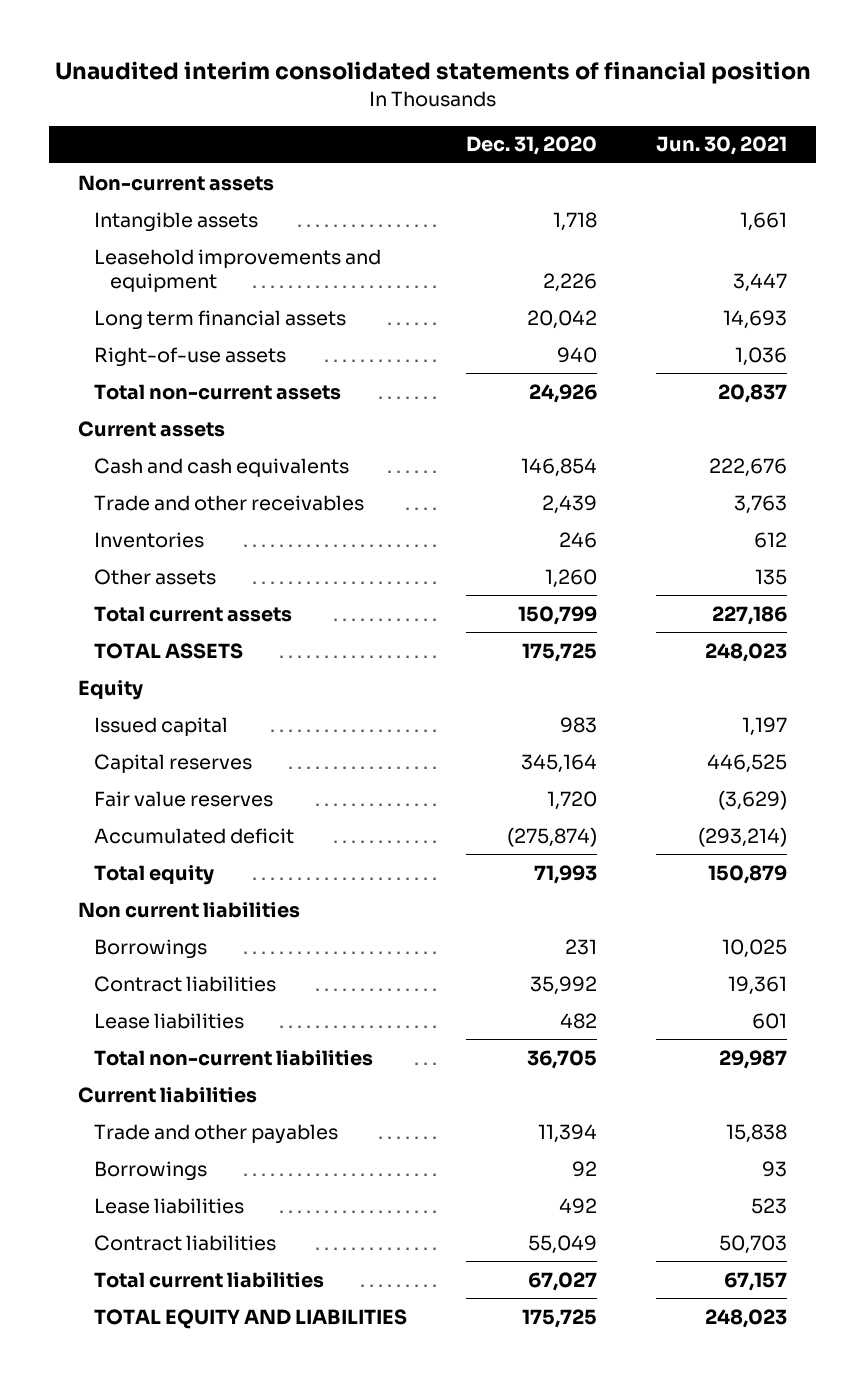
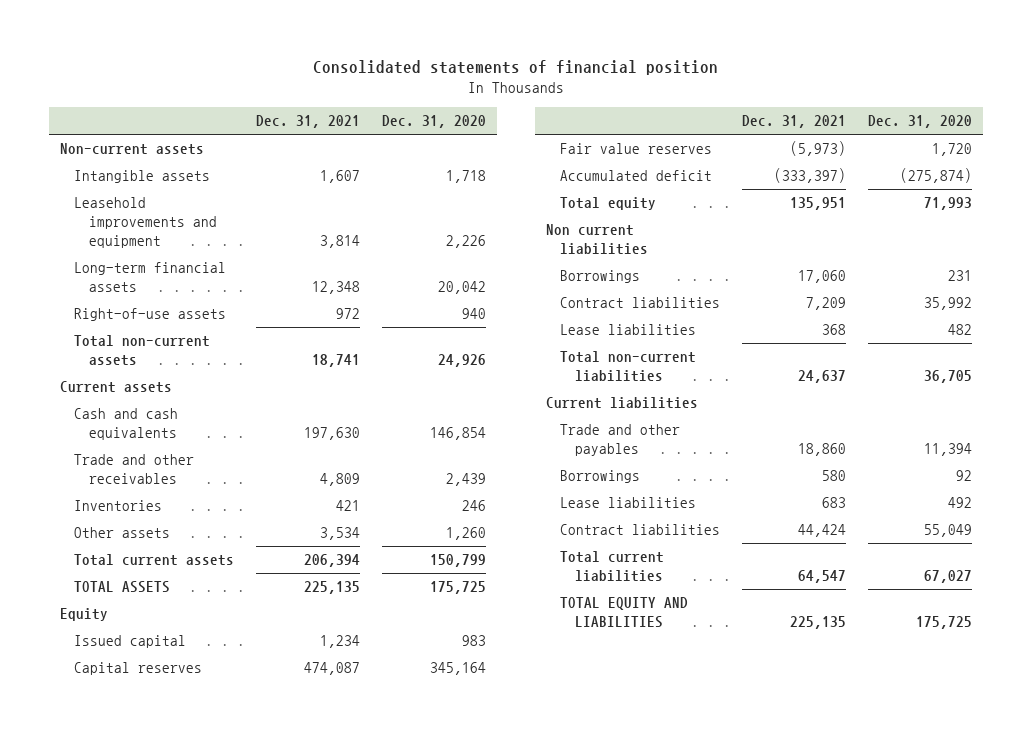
- Unaudited interim consolidated statements of financial position
+ Consolidated statements of financial position
- | Dec. 31, 2020 | Jun. 30, 2021
+ | Dec. 31, 2021 | Dec. 31, 2020
- Long term financial assets | 20,042 | 14,693
+ Long-term financial assets | 12,348 | 20,042

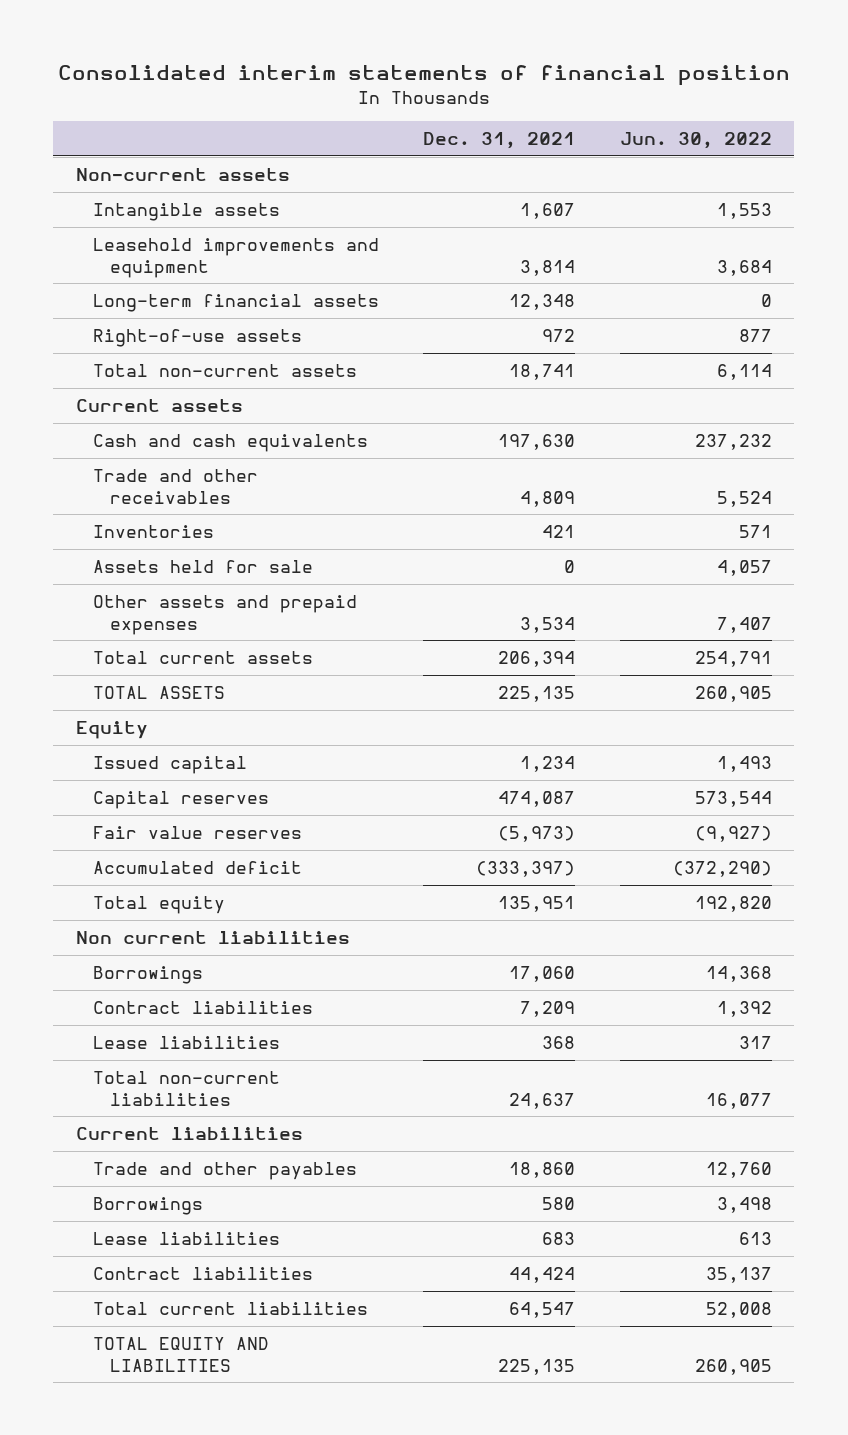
- Consolidated statements of financial position
+ Consolidated interim statements of financial position
- | Dec. 31, 2021 | Dec. 31, 2020
+ | Dec. 31, 2021 | Jun. 30, 2022
- Other assets | 3,534 | 1,260
+ Assets held for sale | 0 | 4,057
+ Other assets and prepaid expenses | 3,534 | 7,407

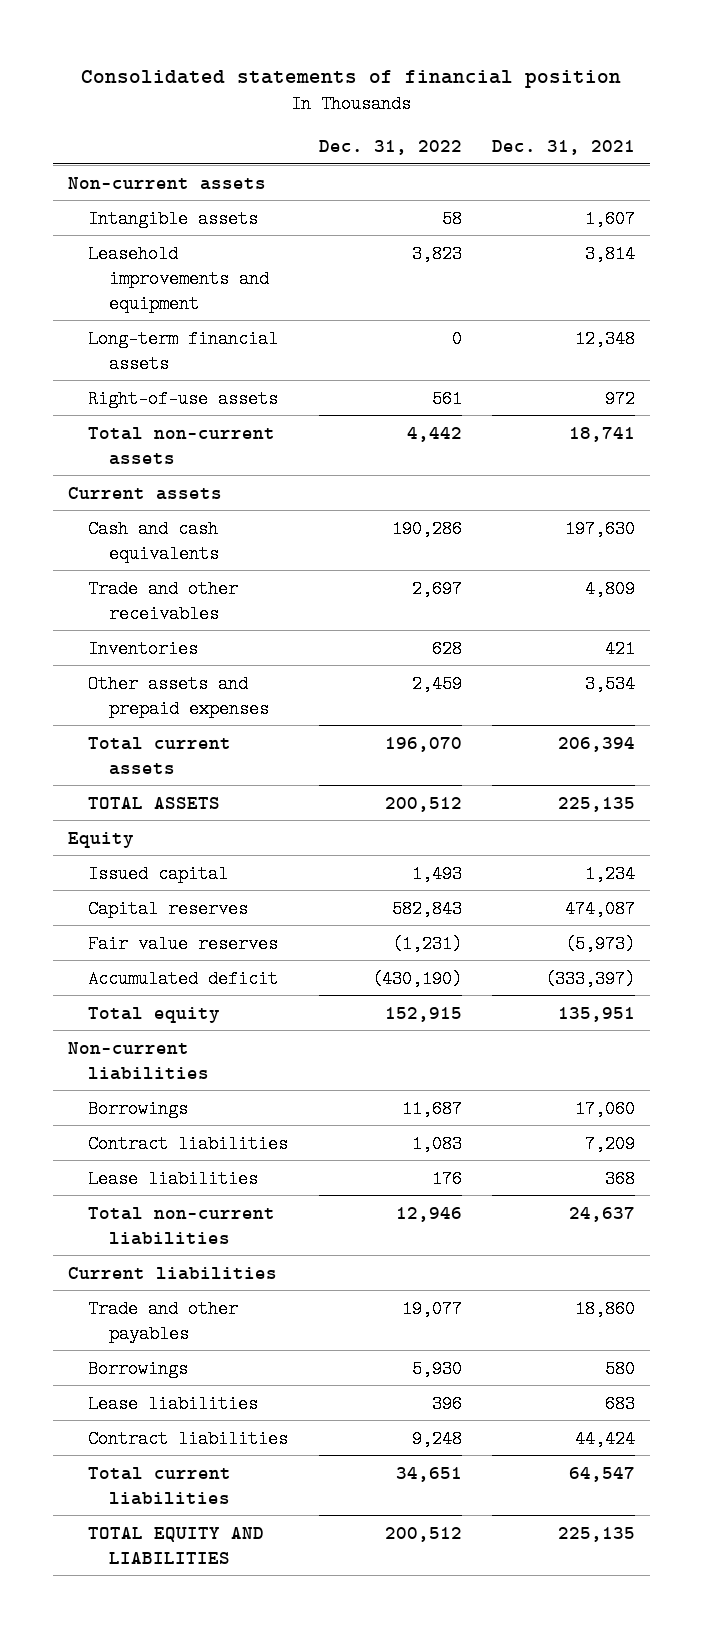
- Consolidated interim statements of financial position
+ Consolidated statements of financial position
- | Dec. 31, 2021 | Jun. 30, 2022
+ | Dec. 31, 2022 | Dec. 31, 2021
- Assets held for sale | 0 | 4,057
- Non current liabilities
+ Non-current liabilities

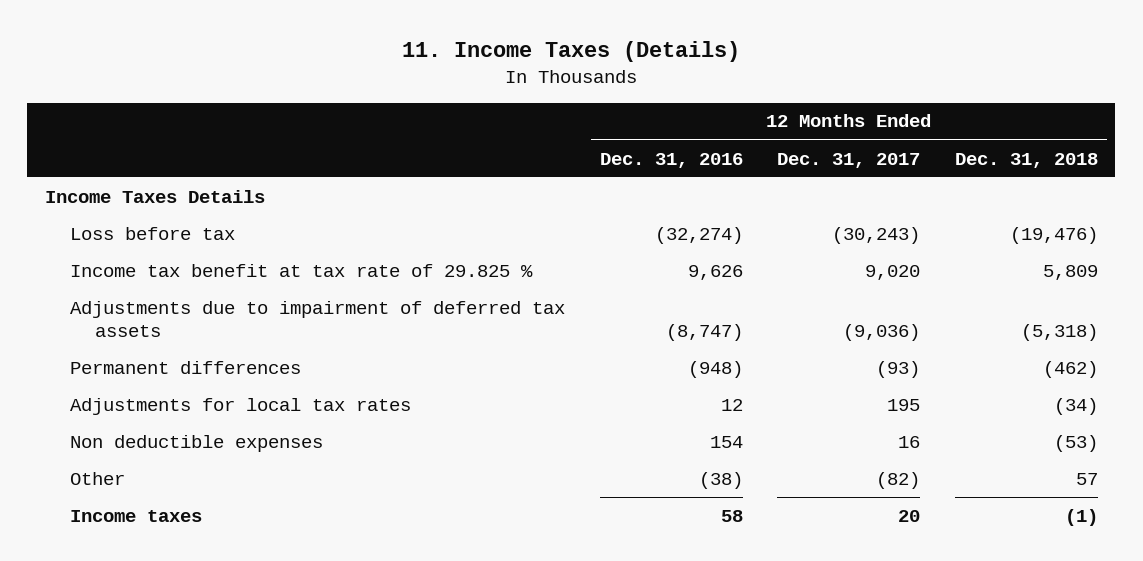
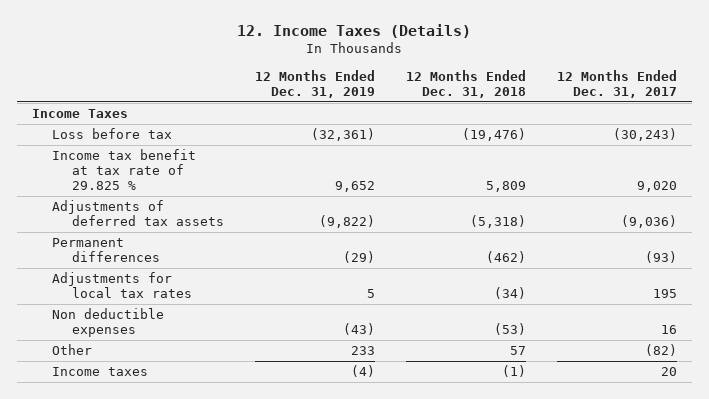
- 11. Income Taxes (Details)
+ 12. Income Taxes (Details)
- | 12 Months Ended Dec. 31, 2016 | 12 Months Ended Dec. 31, 2017 | 12 Months Ended Dec. 31, 2018
+ | 12 Months Ended Dec. 31, 2019 | 12 Months Ended Dec. 31, 2018 | 12 Months Ended Dec. 31, 2017
- Income Taxes Details
+ Income Taxes
- Adjustments due to impairment of deferred tax assets | (8,747) | (9,036) | (5,318)
+ Adjustments of deferred tax assets | (9,822) | (5,318) | (9,036)

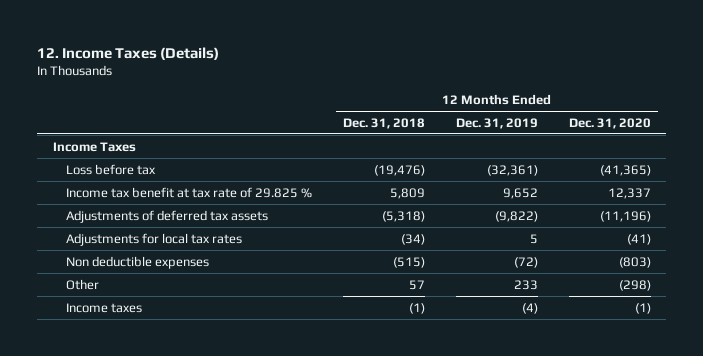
- | 12 Months Ended Dec. 31, 2019 | 12 Months Ended Dec. 31, 2018 | 12 Months Ended Dec. 31, 2017
+ | 12 Months Ended Dec. 31, 2018 | 12 Months Ended Dec. 31, 2019 | 12 Months Ended Dec. 31, 2020
- Permanent differences | (29) | (462) | (93)
- Non deductible expenses | (43) | (53) | 16
+ Non deductible expenses | (515) | (72) | (803)

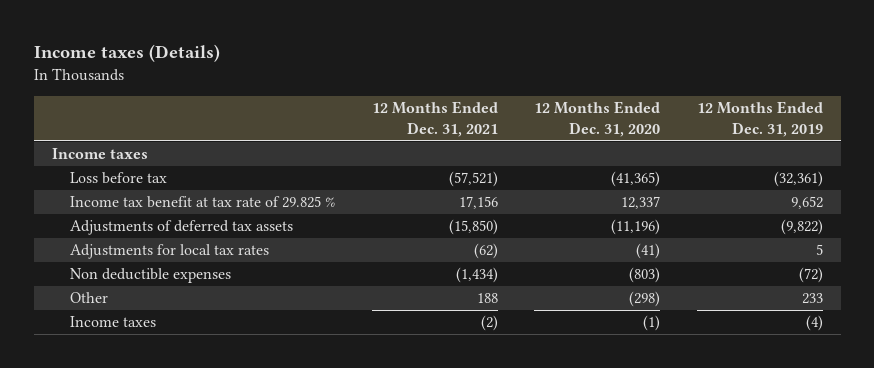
- 12. Income Taxes (Details)
+ Income taxes (Details)
- | 12 Months Ended Dec. 31, 2018 | 12 Months Ended Dec. 31, 2019 | 12 Months Ended Dec. 31, 2020
+ | 12 Months Ended Dec. 31, 2021 | 12 Months Ended Dec. 31, 2020 | 12 Months Ended Dec. 31, 2019
- Income Taxes
+ Income taxes

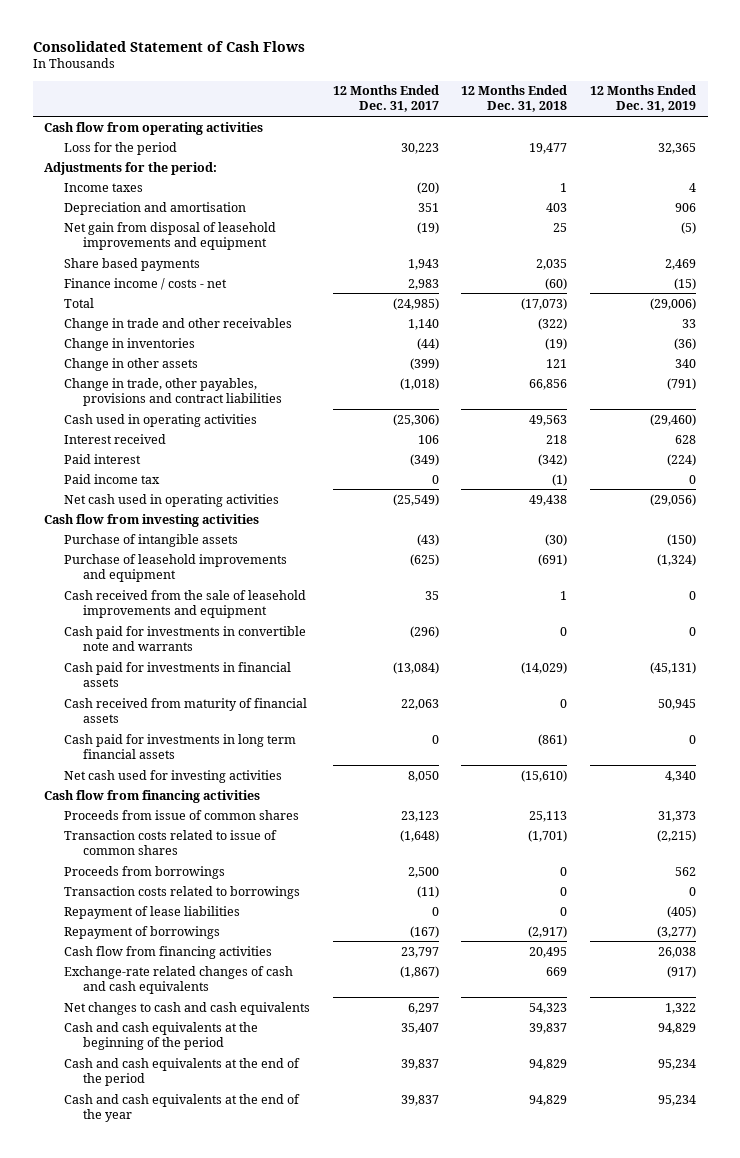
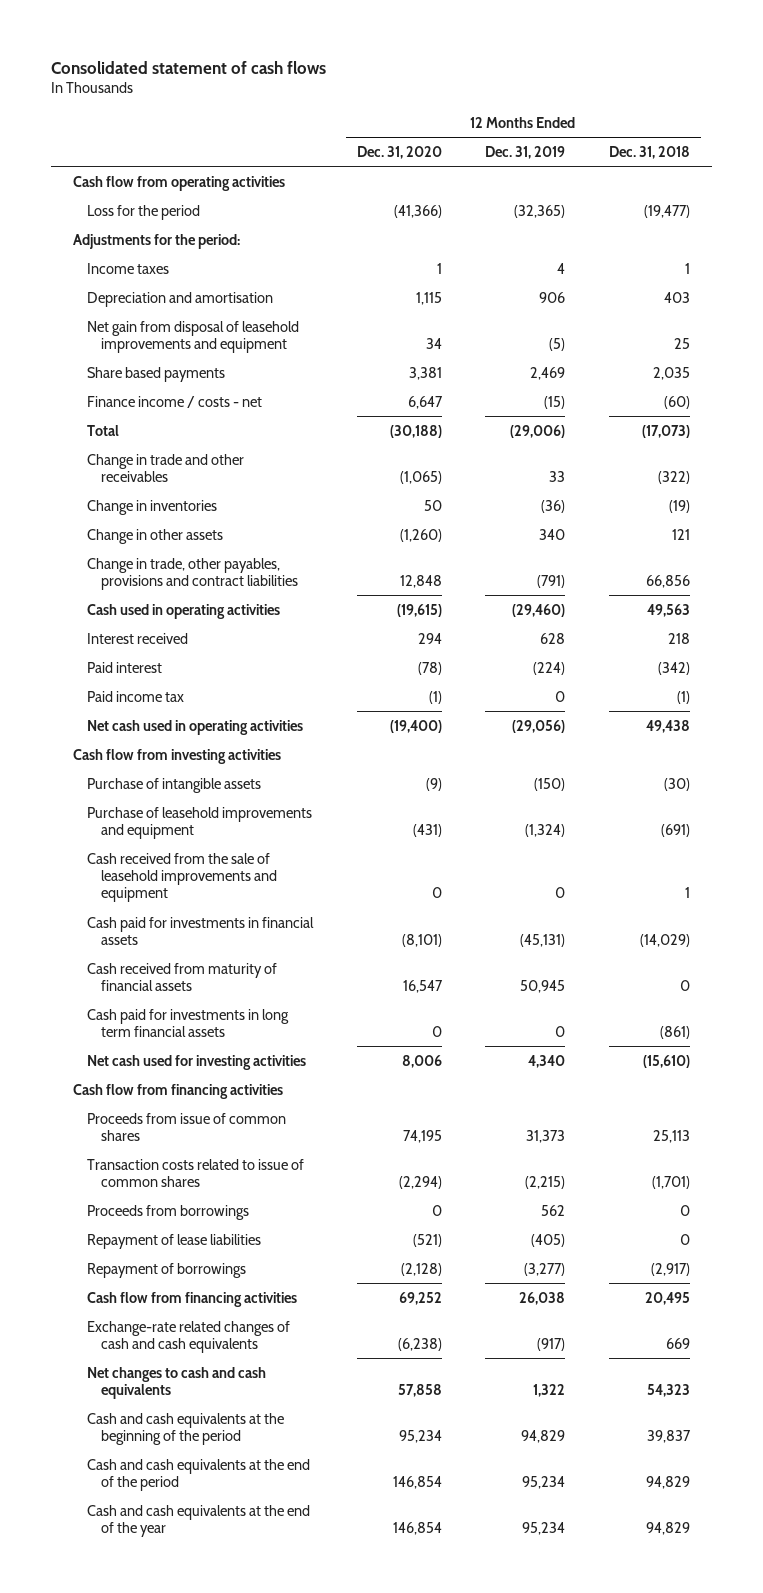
- Consolidated Statement of Cash Flows
+ Consolidated statement of cash flows
- | 12 Months Ended Dec. 31, 2017 | 12 Months Ended Dec. 31, 2018 | 12 Months Ended Dec. 31, 2019
+ | 12 Months Ended Dec. 31, 2020 | 12 Months Ended Dec. 31, 2019 | 12 Months Ended Dec. 31, 2018
- Loss for the period | 30,223 | 19,477 | 32,365
+ Loss for the period | (41,366) | (32,365) | (19,477)
- Cash paid for investments in convertible note and warrants | (296) | 0 | 0
- Transaction costs related to borrowings | (11) | 0 | 0

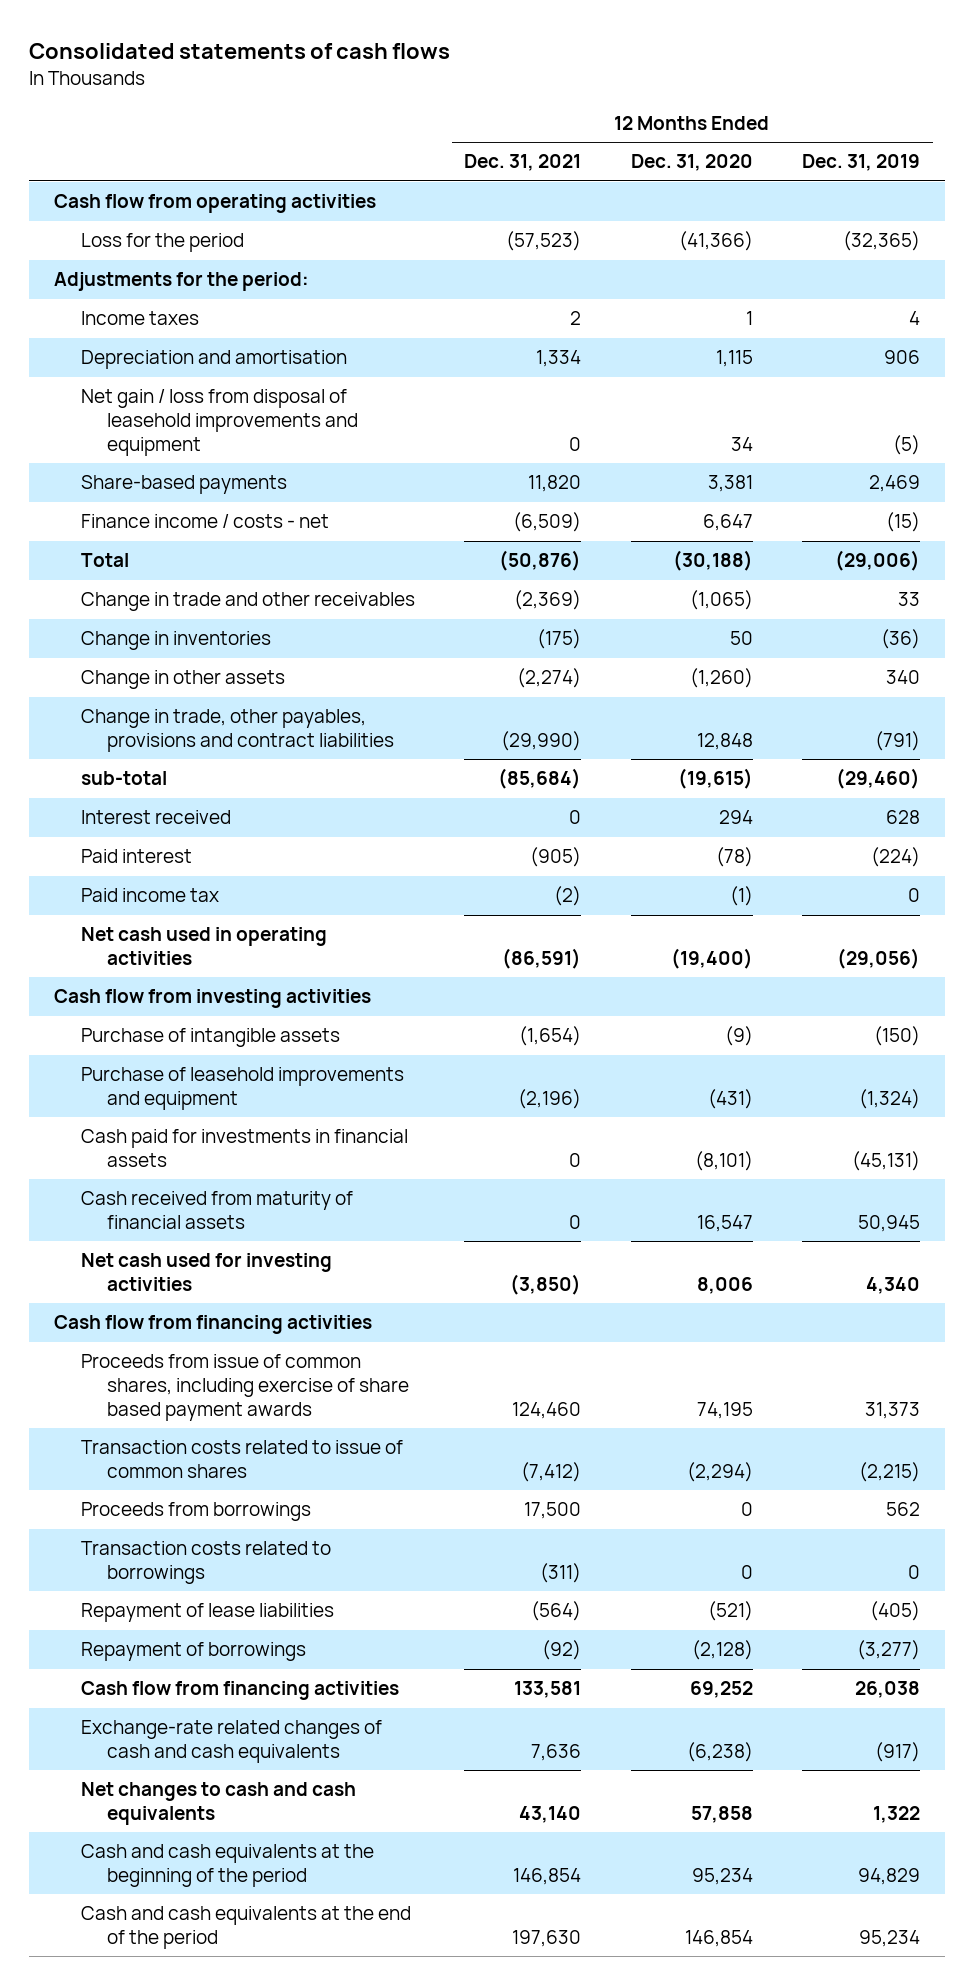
- Consolidated statement of cash flows
+ Consolidated statements of cash flows
- | 12 Months Ended Dec. 31, 2020 | 12 Months Ended Dec. 31, 2019 | 12 Months Ended Dec. 31, 2018
+ | 12 Months Ended Dec. 31, 2021 | 12 Months Ended Dec. 31, 2020 | 12 Months Ended Dec. 31, 2019
- Net gain from disposal of leasehold improvements and equipment | 34 | (5) | 25
- Share based payments | 3,381 | 2,469 | 2,035
+ Net gain / loss from disposal of leasehold improvements and equipment | 0 | 34 | (5)
+ Share-based payments | 11,820 | 3,381 | 2,469
- Cash used in operating activities | (19,615) | (29,460) | 49,563
+ sub-total | (85,684) | (19,615) | (29,460)
- Cash received from the sale of leasehold improvements and equipment | 0 | 0 | 1
- Cash paid for investments in long term financial assets | 0 | 0 | (861)
- Proceeds from issue of common shares | 74,195 | 31,373 | 25,113
+ Proceeds from issue of common shares, including exercise of share based payment awards | 124,460 | 74,195 | 31,373
+ Transaction costs related to borrowings | (311) | 0 | 0
- Cash and cash equivalents at the end of the year | 146,854 | 95,234 | 94,829

